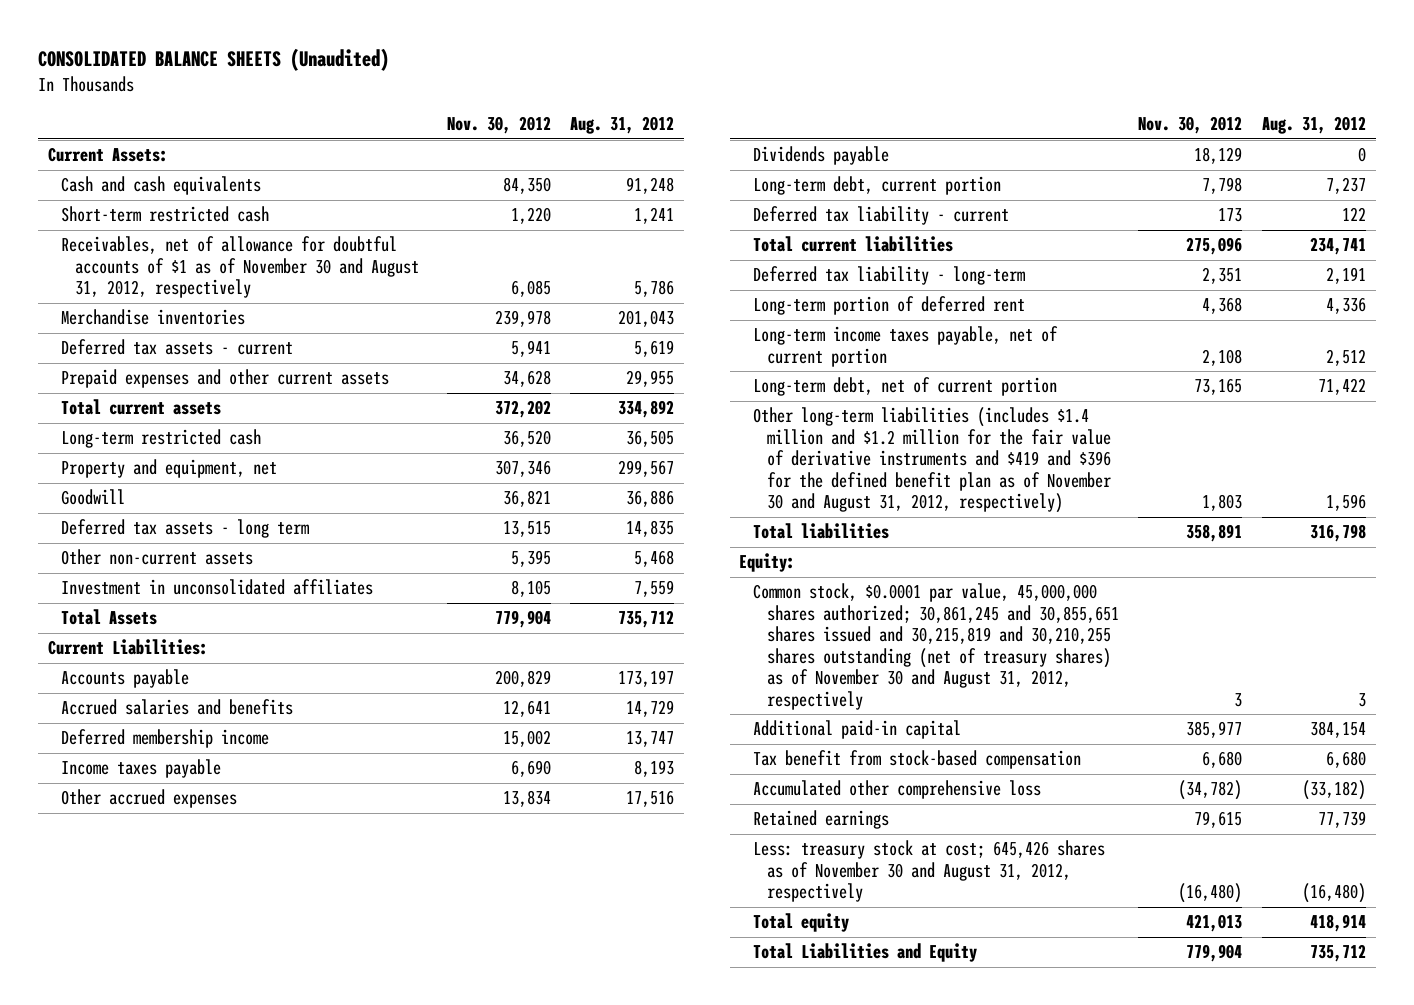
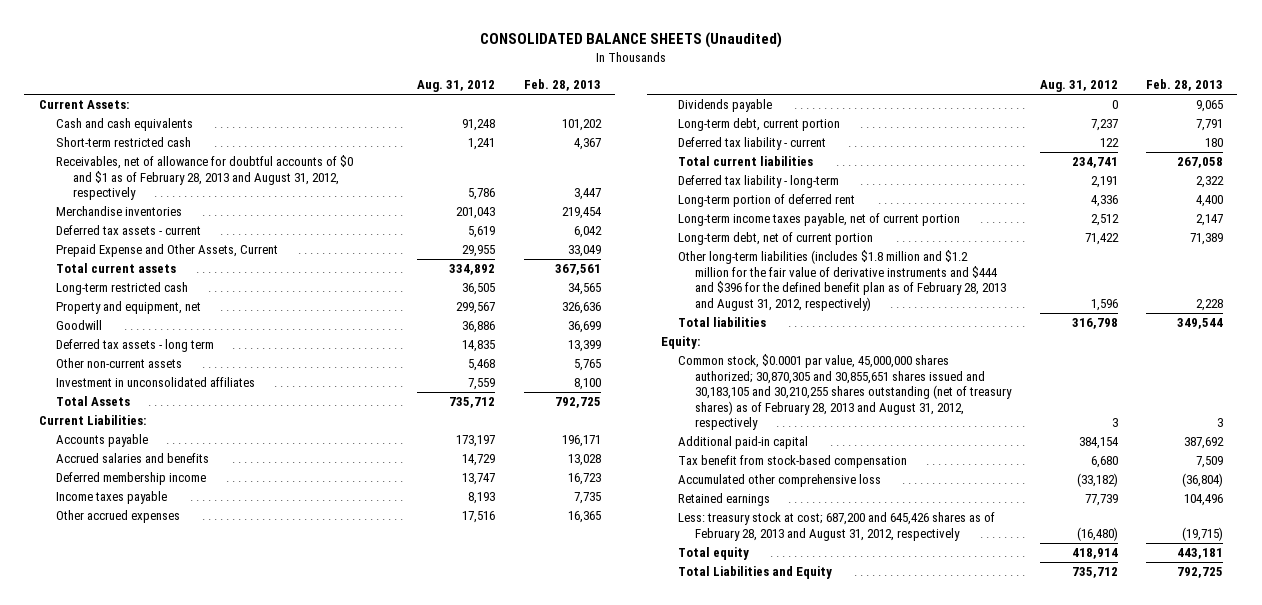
- | Nov. 30, 2012 | Aug. 31, 2012
+ | Aug. 31, 2012 | Feb. 28, 2013
- Receivables, net of allowance for doubtful accounts of $1 as of November 30 and August 31, 2012, respectively | 6,085 | 5,786
+ Receivables, net of allowance for doubtful accounts of $0 and $1 as of February 28, 2013 and August 31, 2012, respectively | 5,786 | 3,447
- Prepaid expenses and other current assets | 34,628 | 29,955
+ Prepaid Expense and Other Assets, Current | 29,955 | 33,049
- Other long-term liabilities (includes $1.4 million and $1.2 million for the fair value of derivative instruments and $419 and $396 for the defined benefit plan as of November 30 and August 31, 2012, respectively) | 1,803 | 1,596
+ Other long-term liabilities (includes $1.8 million and $1.2 million for the fair value of derivative instruments and $444 and $396 for the defined benefit plan as of February 28, 2013 and August 31, 2012, respectively) | 1,596 | 2,228
- Common stock, $0.0001 par value, 45,000,000 shares authorized; 30,861,245 and 30,855,651 shares issued and 30,215,819 and 30,210,255 shares outstanding (net of treasury shares) as of November 30 and August 31, 2012, respectively | 3 | 3
+ Common stock, $0.0001 par value, 45,000,000 shares authorized; 30,870,305 and 30,855,651 shares issued and 30,183,105 and 30,210,255 shares outstanding (net of treasury shares) as of February 28, 2013 and August 31, 2012, respectively | 3 | 3
- Less: treasury stock at cost; 645,426 shares as of November 30 and August 31, 2012, respectively | (16,480) | (16,480)
+ Less: treasury stock at cost; 687,200 and 645,426 shares as of February 28, 2013 and August 31, 2012, respectively | (16,480) | (19,715)

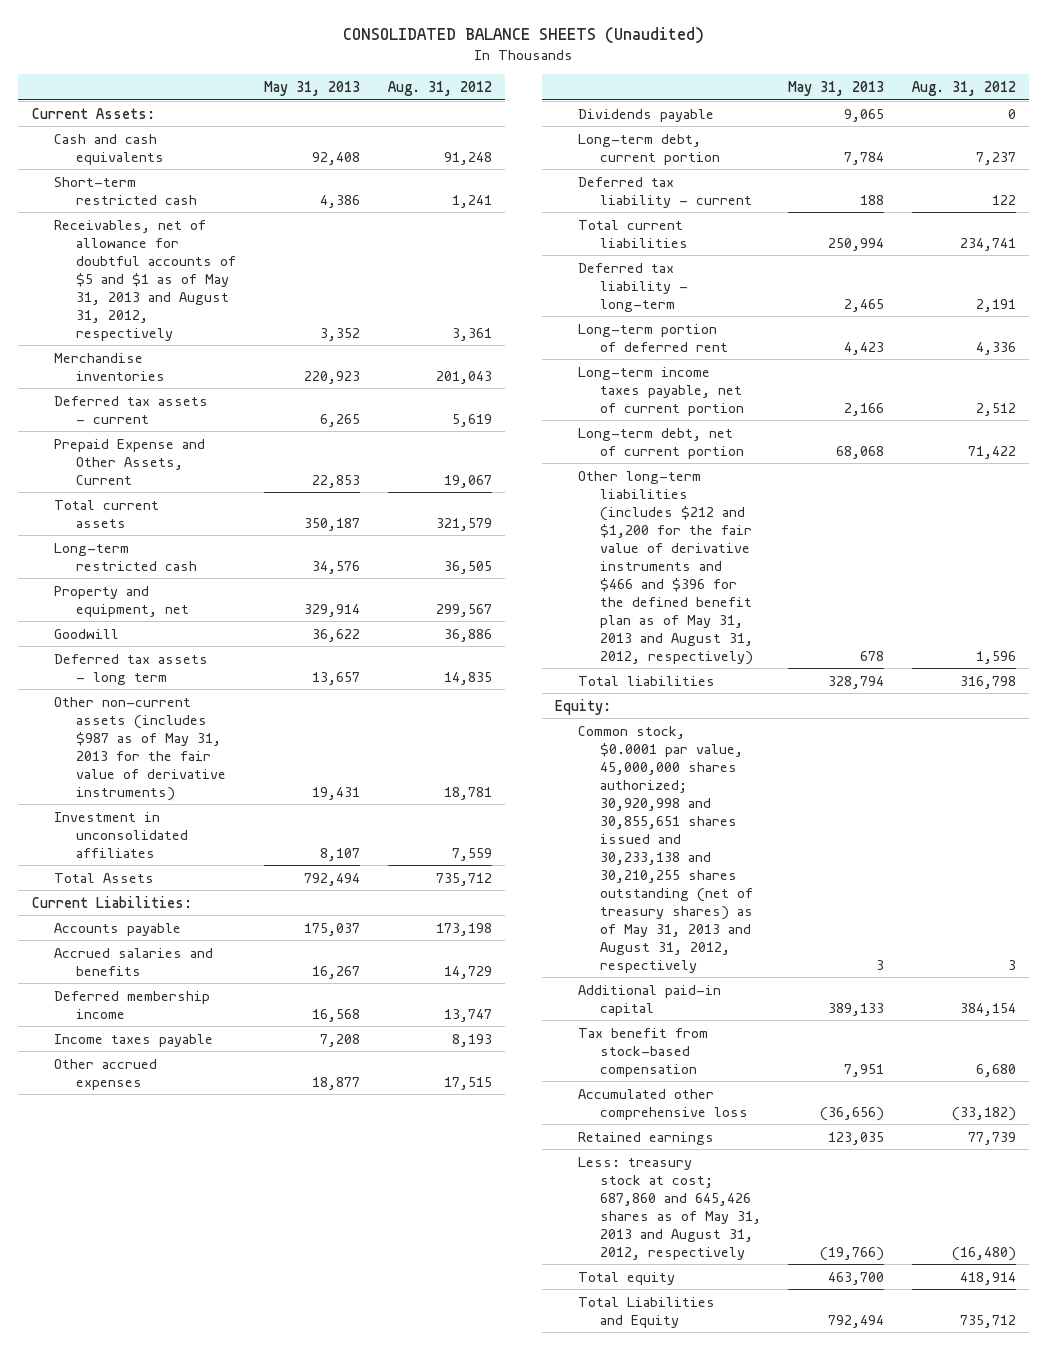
- | Aug. 31, 2012 | Feb. 28, 2013
+ | May 31, 2013 | Aug. 31, 2012
- Receivables, net of allowance for doubtful accounts of $0 and $1 as of February 28, 2013 and August 31, 2012, respectively | 5,786 | 3,447
+ Receivables, net of allowance for doubtful accounts of $5 and $1 as of May 31, 2013 and August 31, 2012, respectively | 3,352 | 3,361
- Prepaid Expense and Other Assets, Current | 29,955 | 33,049
- Total current assets | 334,892 | 367,561
+ Prepaid Expense and Other Assets, Current | 22,853 | 19,067
+ Total current assets | 350,187 | 321,579
- Other non-current assets | 5,468 | 5,765
+ Other non-current assets (includes $987 as of May 31, 2013 for the fair value of derivative instruments) | 19,431 | 18,781
- Accounts payable | 173,197 | 196,171
+ Accounts payable | 175,037 | 173,198
- Other accrued expenses | 17,516 | 16,365
+ Other accrued expenses | 18,877 | 17,515
- Other long-term liabilities (includes $1.8 million and $1.2 million for the fair value of derivative instruments and $444 and $396 for the defined benefit plan as of February 28, 2013 and August 31, 2012, respectively) | 1,596 | 2,228
+ Other long-term liabilities (includes $212 and $1,200 for the fair value of derivative instruments and $466 and $396 for the defined benefit plan as of May 31, 2013 and August 31, 2012, respectively) | 678 | 1,596
- Common stock, $0.0001 par value, 45,000,000 shares authorized; 30,870,305 and 30,855,651 shares issued and 30,183,105 and 30,210,255 shares outstanding (net of treasury shares) as of February 28, 2013 and August 31, 2012, respectively | 3 | 3
+ Common stock, $0.0001 par value, 45,000,000 shares authorized; 30,920,998 and 30,855,651 shares issued and 30,233,138 and 30,210,255 shares outstanding (net of treasury shares) as of May 31, 2013 and August 31, 2012, respectively | 3 | 3
- Less: treasury stock at cost; 687,200 and 645,426 shares as of February 28, 2013 and August 31, 2012, respectively | (16,480) | (19,715)
+ Less: treasury stock at cost; 687,860 and 645,426 shares as of May 31, 2013 and August 31, 2012, respectively | (19,766) | (16,480)

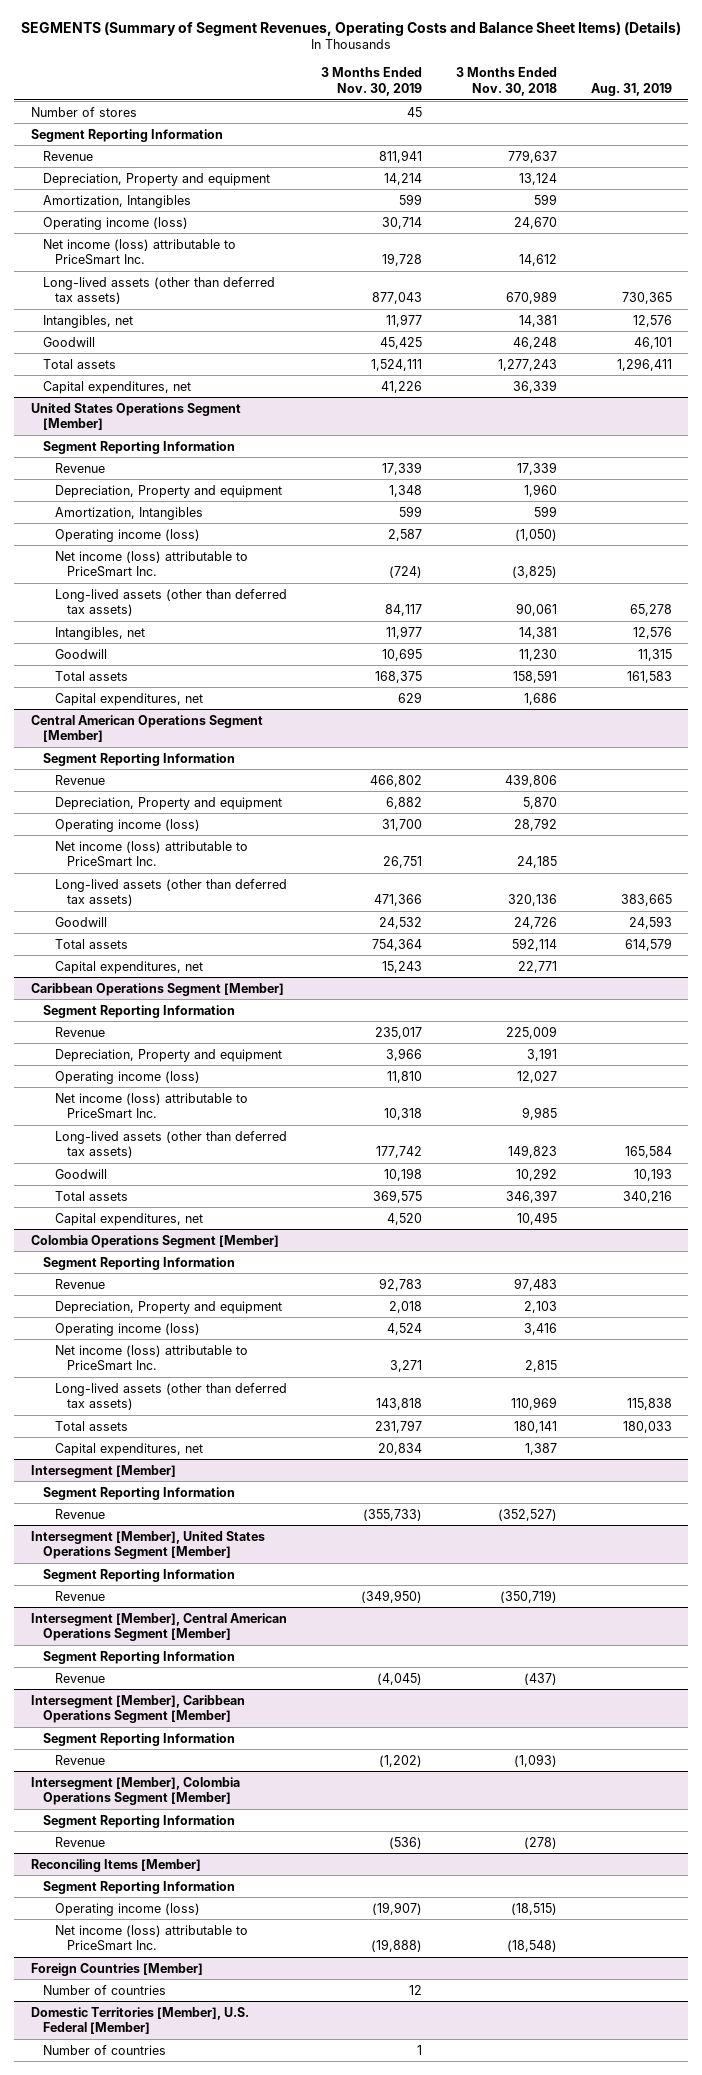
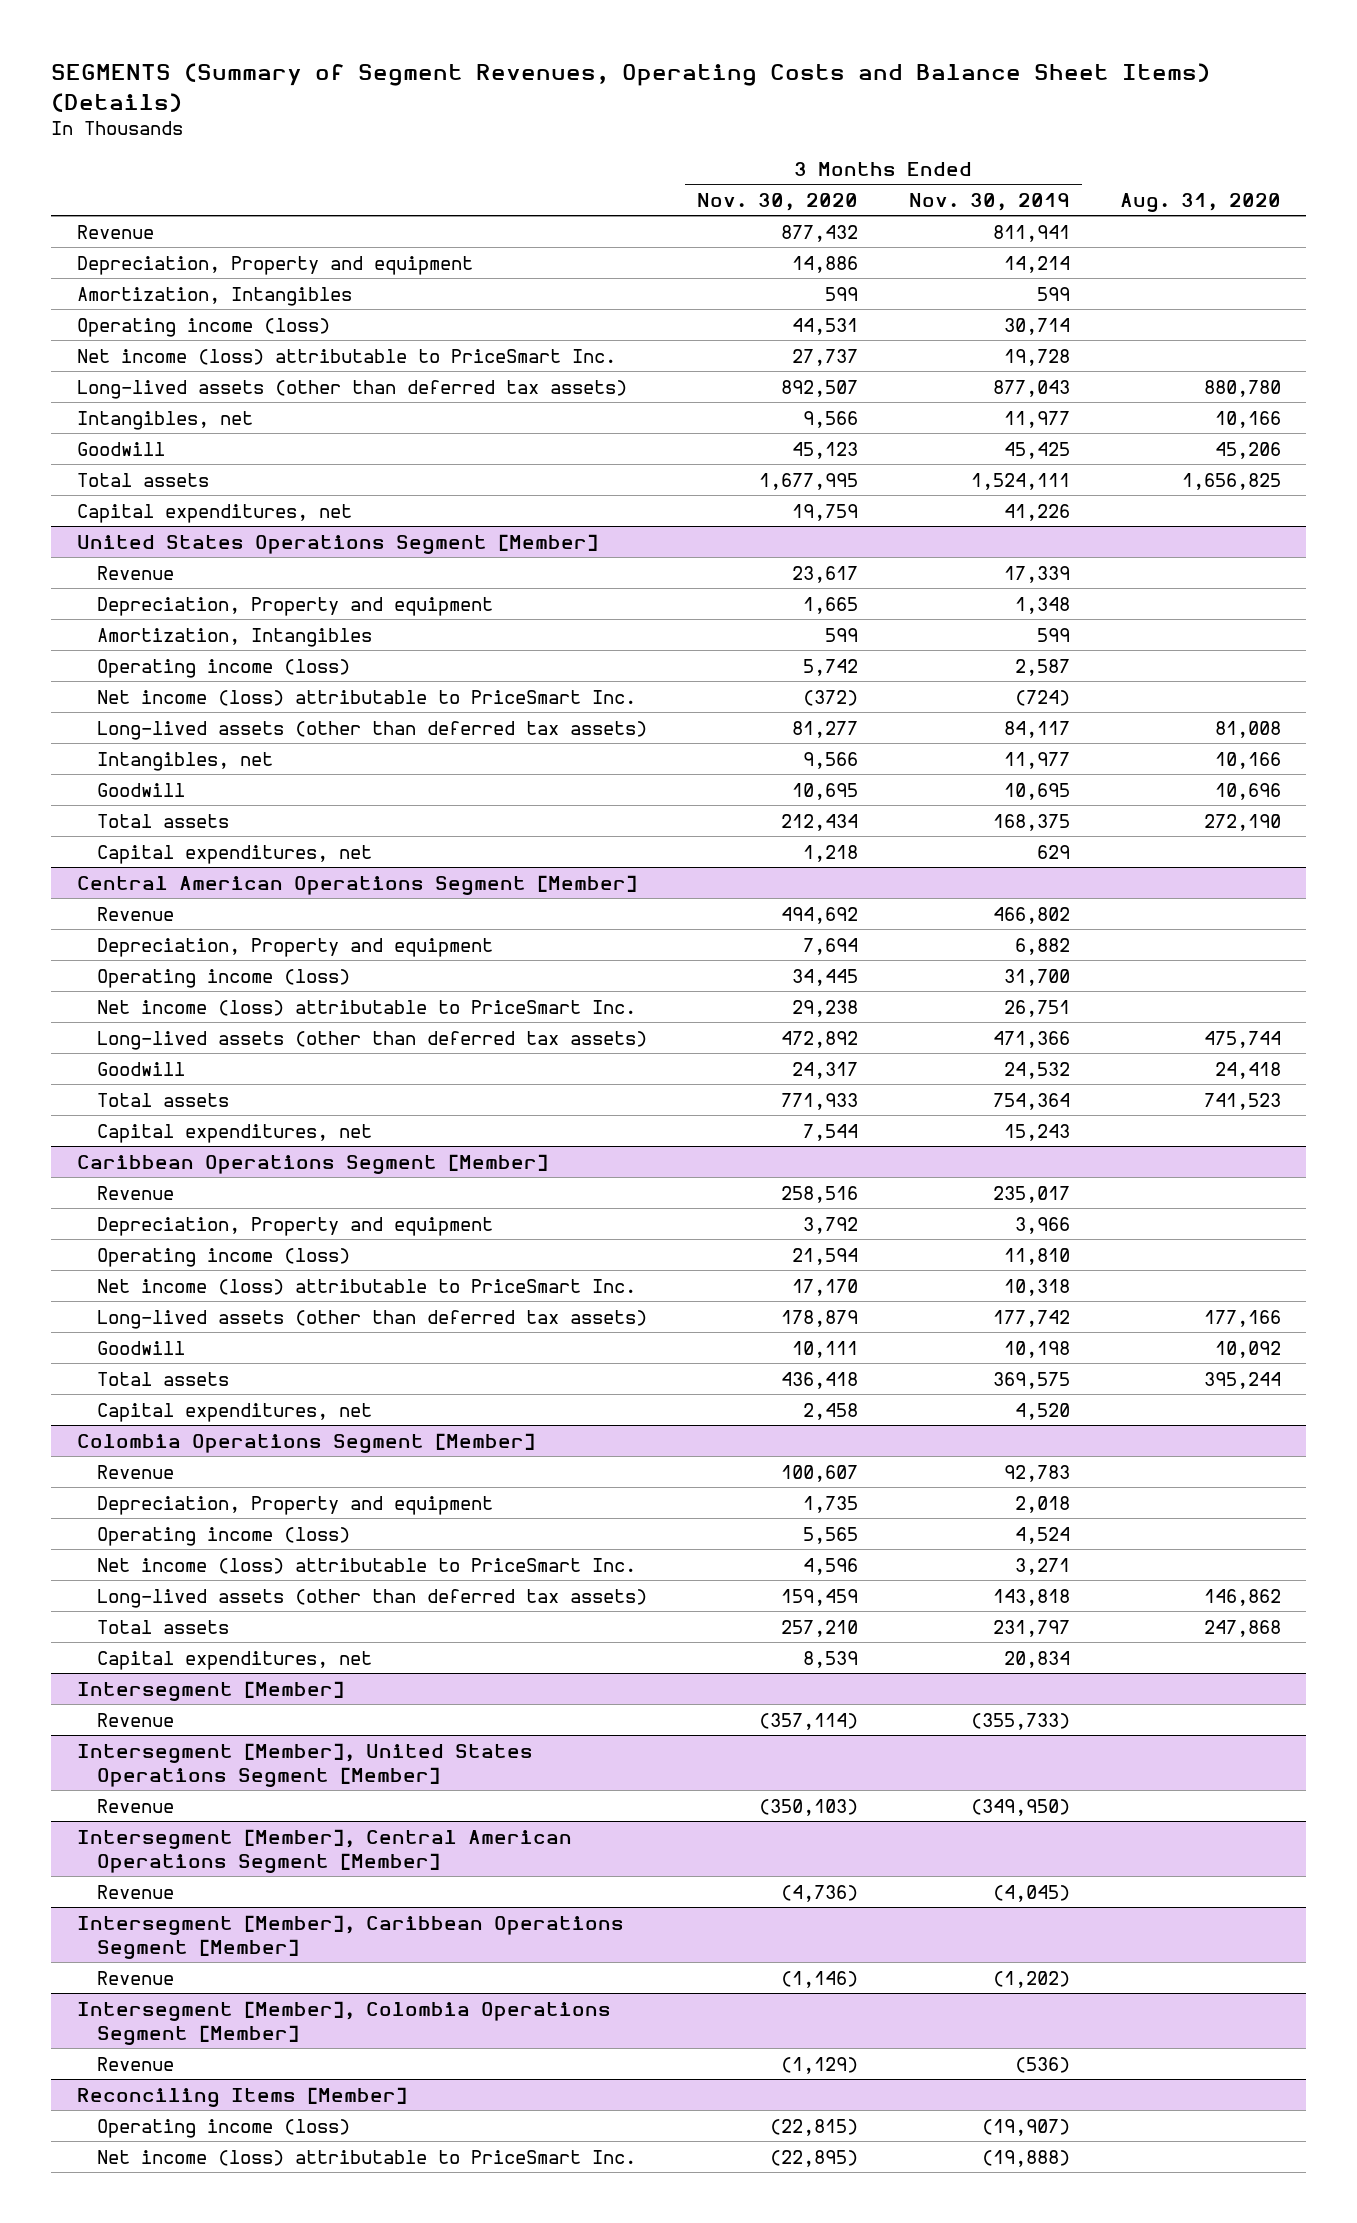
- | 3 Months Ended Nov. 30, 2019 | 3 Months Ended Nov. 30, 2018 | Aug. 31, 2019
+ | 3 Months Ended Nov. 30, 2020 | 3 Months Ended Nov. 30, 2019 | Aug. 31, 2020
- Number of stores | 45 | |
- Segment Reporting Information
@ United States Operations Segment [Member]
- Segment Reporting Information
@ Central American Operations Segment [Member]
- Segment Reporting Information
@ Caribbean Operations Segment [Member]
- Segment Reporting Information
@ Colombia Operations Segment [Member]
- Segment Reporting Information
@ Intersegment [Member]
- Segment Reporting Information
@ Intersegment [Member], United States Operations Segment [Member]
- Segment Reporting Information
@ Intersegment [Member], Central American Operations Segment [Member]
- Segment Reporting Information
@ Intersegment [Member], Caribbean Operations Segment [Member]
- Segment Reporting Information
@ Intersegment [Member], Colombia Operations Segment [Member]
- Segment Reporting Information
@ Reconciling Items [Member]
- Segment Reporting Information
- Foreign Countries [Member]
- Number of countries | 12 | |
- Domestic Territories [Member], U.S. Federal [Member]
- Number of countries | 1 | |

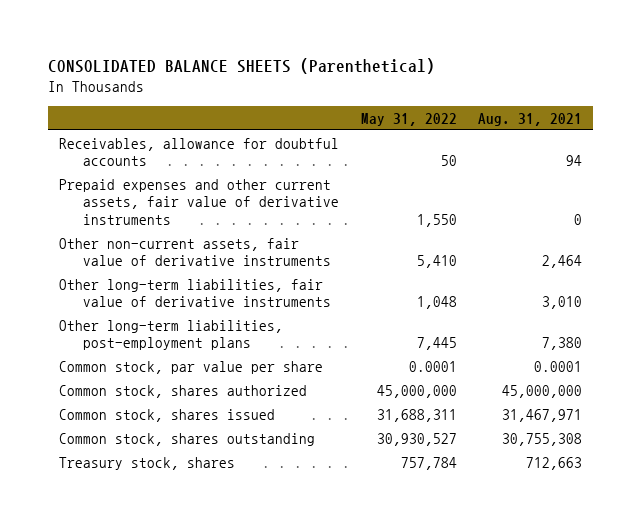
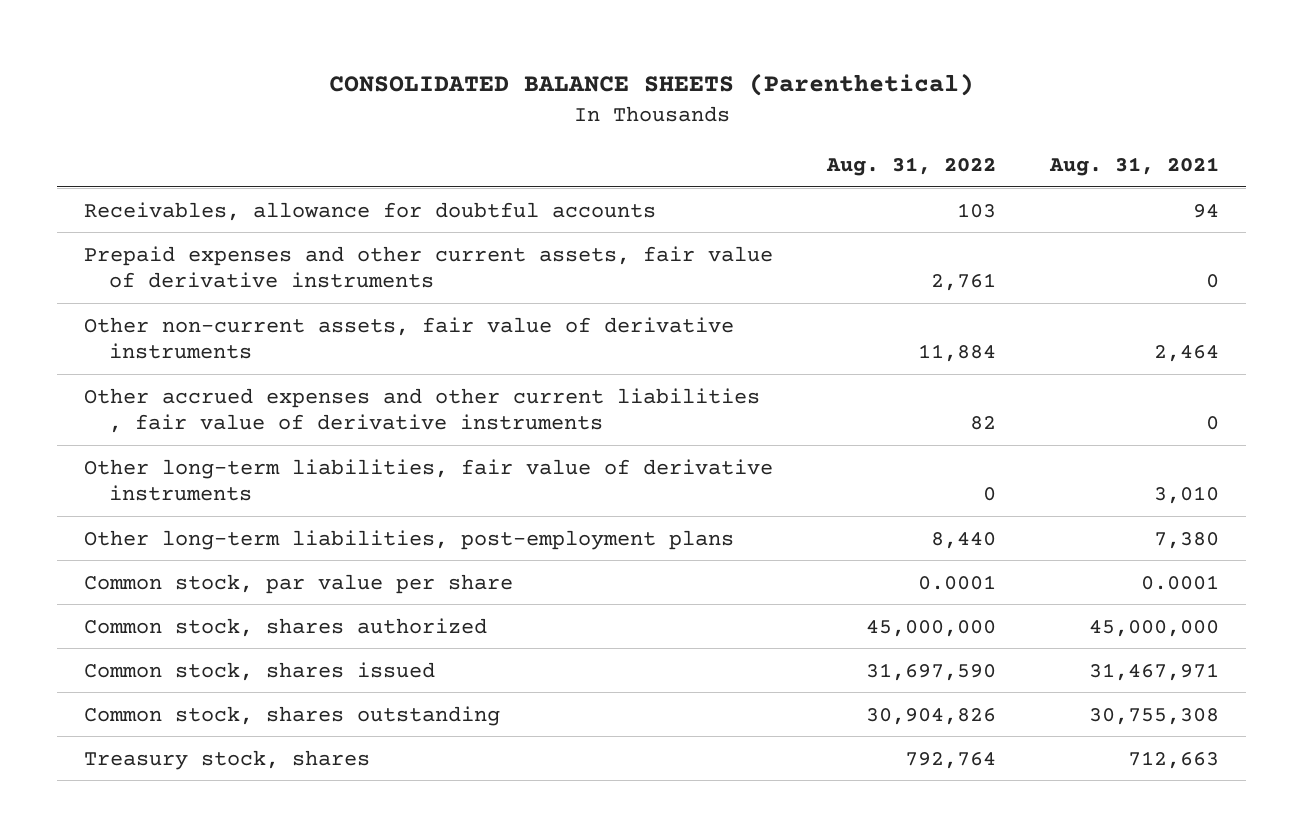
- | May 31, 2022 | Aug. 31, 2021
+ | Aug. 31, 2022 | Aug. 31, 2021
+ Other accrued expenses and other current liabilities , fair value of derivative instruments | 82 | 0

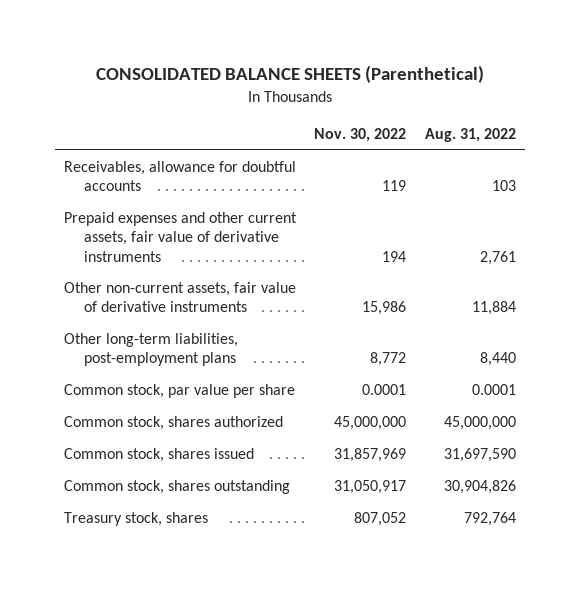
- | Aug. 31, 2022 | Aug. 31, 2021
+ | Nov. 30, 2022 | Aug. 31, 2022
- Other accrued expenses and other current liabilities , fair value of derivative instruments | 82 | 0
- Other long-term liabilities, fair value of derivative instruments | 0 | 3,010

